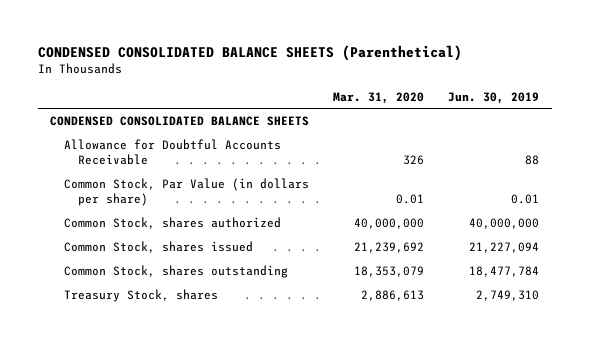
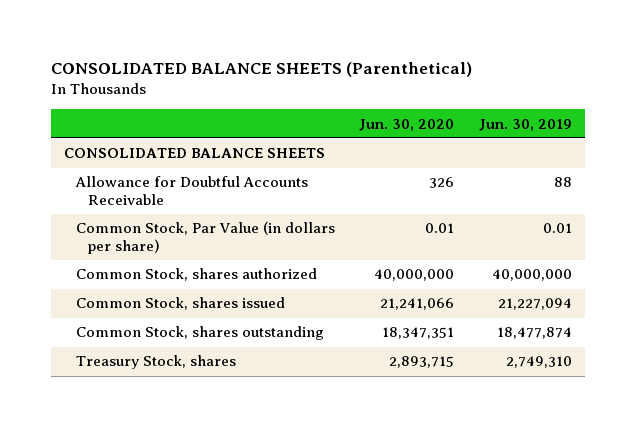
- CONDENSED CONSOLIDATED BALANCE SHEETS (Parenthetical)
+ CONSOLIDATED BALANCE SHEETS (Parenthetical)
- | Mar. 31, 2020 | Jun. 30, 2019
+ | Jun. 30, 2020 | Jun. 30, 2019
- CONDENSED CONSOLIDATED BALANCE SHEETS
+ CONSOLIDATED BALANCE SHEETS
- Common Stock, shares outstanding | 18,353,079 | 18,477,784
+ Common Stock, shares outstanding | 18,347,351 | 18,477,874

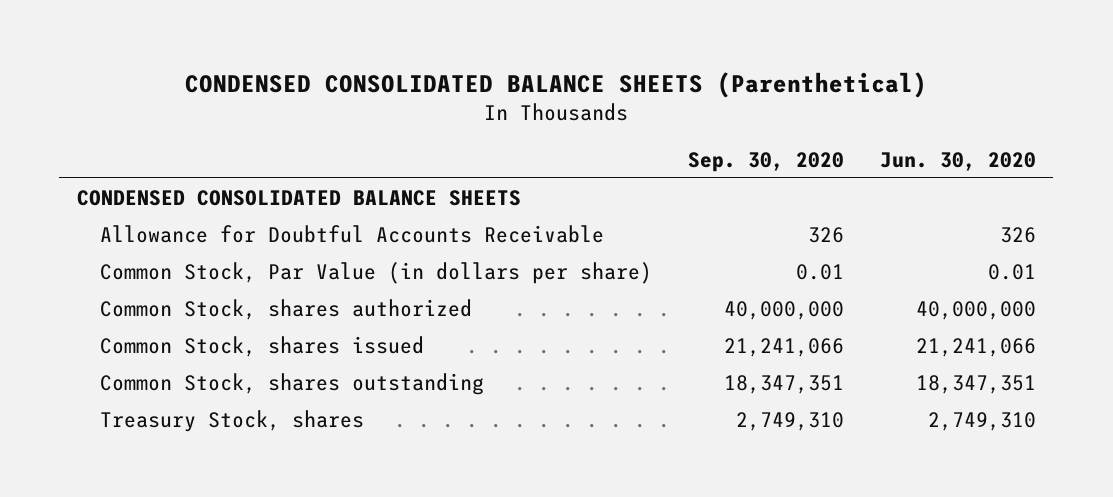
- CONSOLIDATED BALANCE SHEETS (Parenthetical)
+ CONDENSED CONSOLIDATED BALANCE SHEETS (Parenthetical)
- | Jun. 30, 2020 | Jun. 30, 2019
+ | Sep. 30, 2020 | Jun. 30, 2020
- CONSOLIDATED BALANCE SHEETS
+ CONDENSED CONSOLIDATED BALANCE SHEETS
- Treasury Stock, shares | 2,893,715 | 2,749,310
+ Treasury Stock, shares | 2,749,310 | 2,749,310

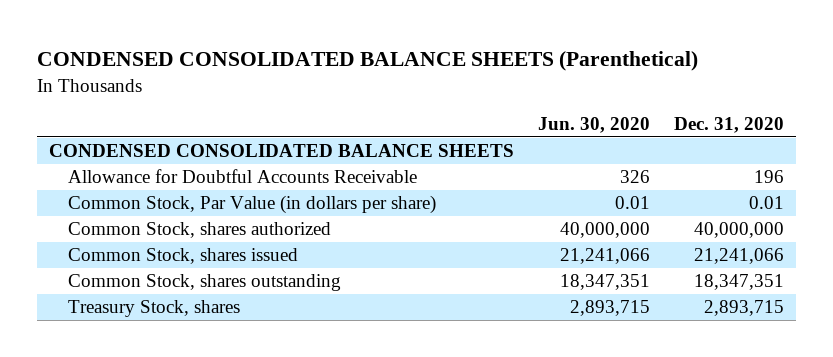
- | Sep. 30, 2020 | Jun. 30, 2020
+ | Jun. 30, 2020 | Dec. 31, 2020
- Treasury Stock, shares | 2,749,310 | 2,749,310
+ Treasury Stock, shares | 2,893,715 | 2,893,715

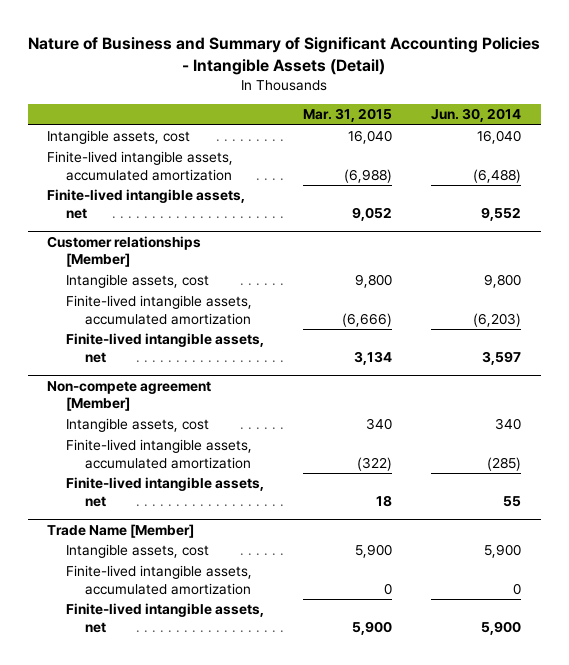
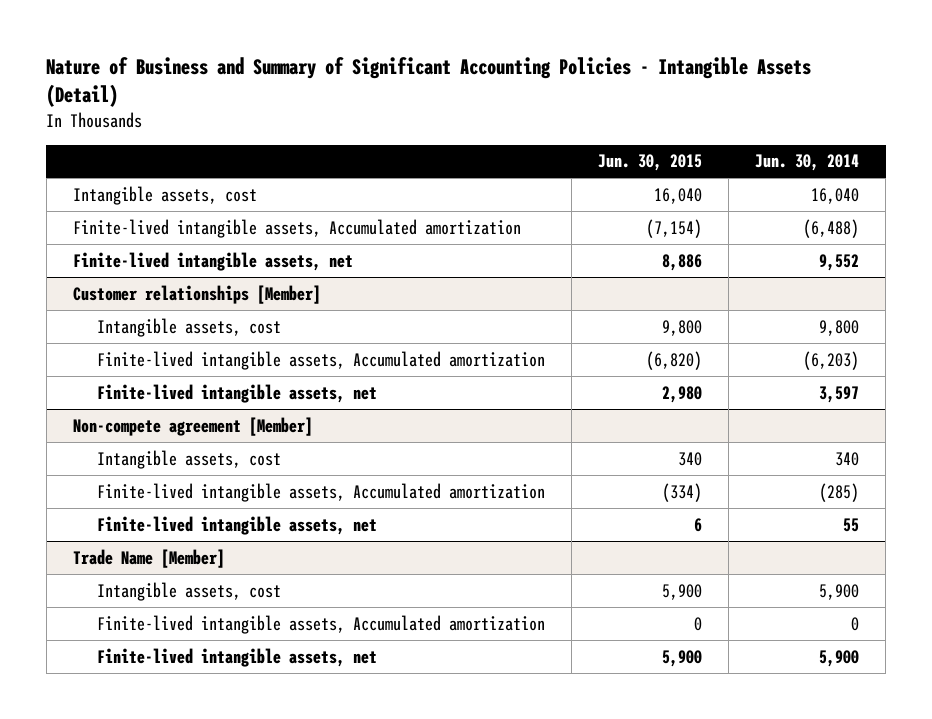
- | Mar. 31, 2015 | Jun. 30, 2014
+ | Jun. 30, 2015 | Jun. 30, 2014
- Finite-lived intangible assets, accumulated amortization | (6,988) | (6,488)
+ Finite-lived intangible assets, Accumulated amortization | (7,154) | (6,488)
@ Customer relationships [Member]
- Finite-lived intangible assets, accumulated amortization | (6,666) | (6,203)
+ Finite-lived intangible assets, Accumulated amortization | (6,820) | (6,203)
@ Non-compete agreement [Member]
- Finite-lived intangible assets, accumulated amortization | (322) | (285)
+ Finite-lived intangible assets, Accumulated amortization | (334) | (285)
@ Trade Name [Member]
- Finite-lived intangible assets, accumulated amortization | 0 | 0
+ Finite-lived intangible assets, Accumulated amortization | 0 | 0

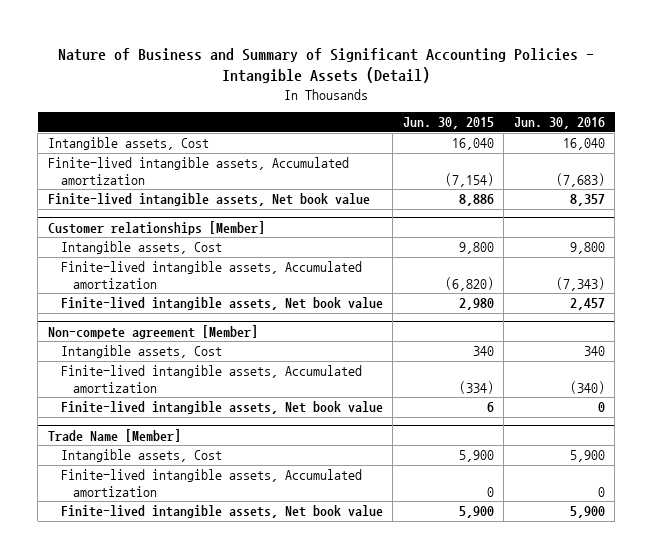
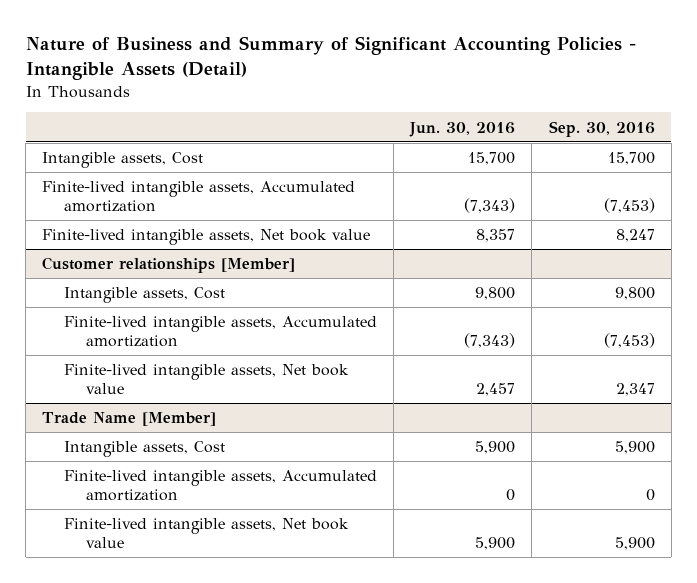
- | Jun. 30, 2015 | Jun. 30, 2016
+ | Jun. 30, 2016 | Sep. 30, 2016
- Intangible assets, Cost | 16,040 | 16,040
- Finite-lived intangible assets, Accumulated amortization | (7,154) | (7,683)
+ Intangible assets, Cost | 15,700 | 15,700
+ Finite-lived intangible assets, Accumulated amortization | (7,343) | (7,453)
- Non-compete agreement [Member]
- Intangible assets, Cost | 340 | 340
- Finite-lived intangible assets, Accumulated amortization | (334) | (340)
- Finite-lived intangible assets, Net book value | 6 | 0

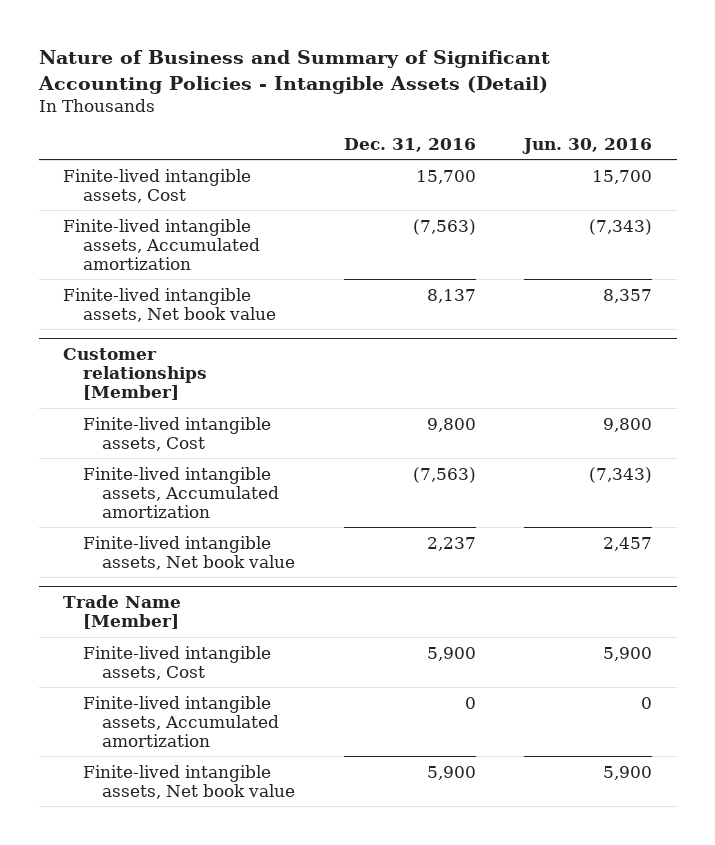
- | Jun. 30, 2016 | Sep. 30, 2016
+ | Dec. 31, 2016 | Jun. 30, 2016
- Intangible assets, Cost | 15,700 | 15,700
+ Finite-lived intangible assets, Cost | 15,700 | 15,700
@ Customer relationships [Member]
- Intangible assets, Cost | 9,800 | 9,800
+ Finite-lived intangible assets, Cost | 9,800 | 9,800
@ Trade Name [Member]
- Intangible assets, Cost | 5,900 | 5,900
+ Finite-lived intangible assets, Cost | 5,900 | 5,900

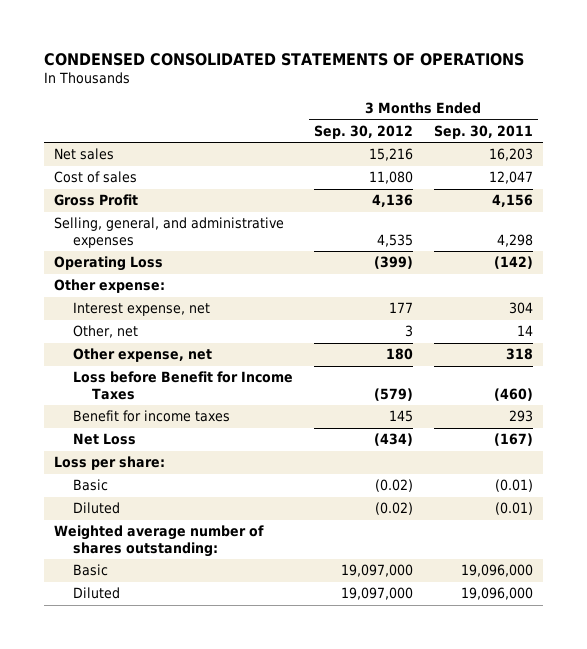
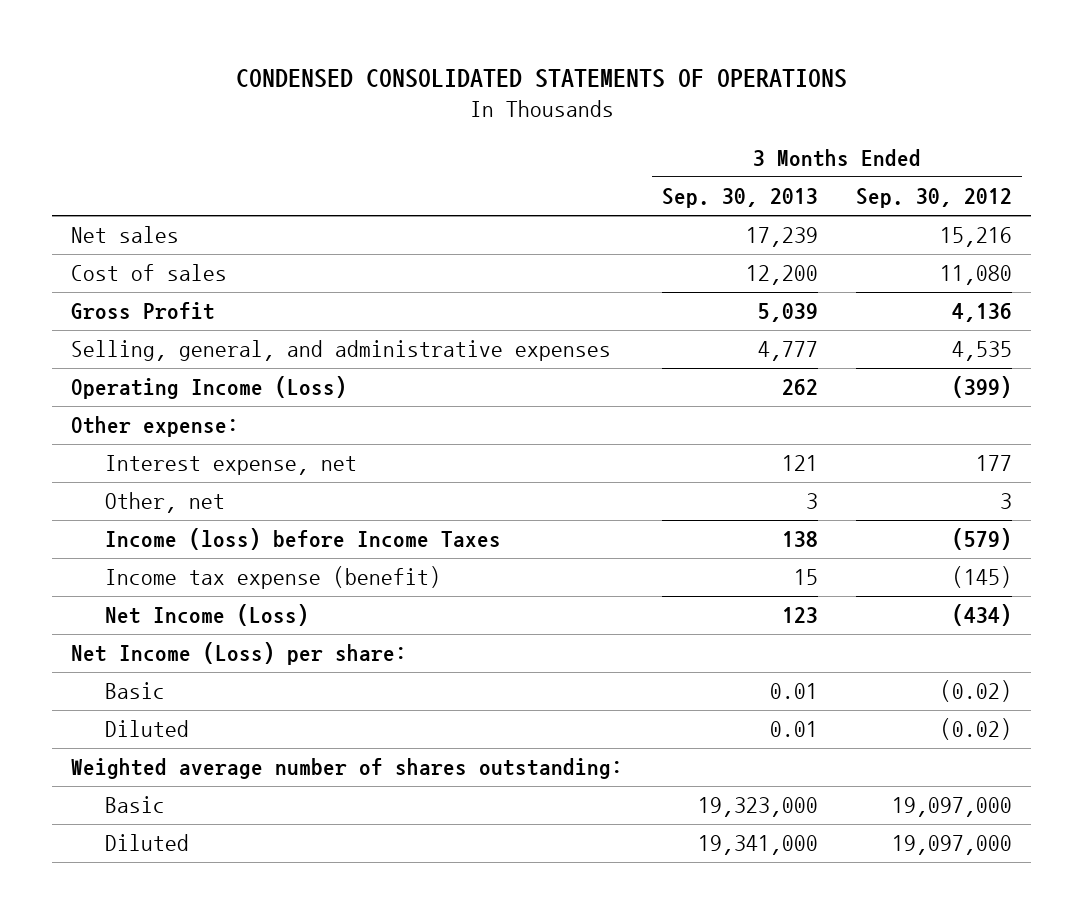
- | 3 Months Ended Sep. 30, 2012 | 3 Months Ended Sep. 30, 2011
+ | 3 Months Ended Sep. 30, 2013 | 3 Months Ended Sep. 30, 2012
- Operating Loss | (399) | (142)
+ Operating Income (Loss) | 262 | (399)
- Other expense, net | 180 | 318
- Loss before Benefit for Income Taxes | (579) | (460)
- Benefit for income taxes | 145 | 293
- Net Loss | (434) | (167)
- Loss per share:
+ Income (loss) before Income Taxes | 138 | (579)
+ Income tax expense (benefit) | 15 | (145)
+ Net Income (Loss) | 123 | (434)
+ Net Income (Loss) per share:

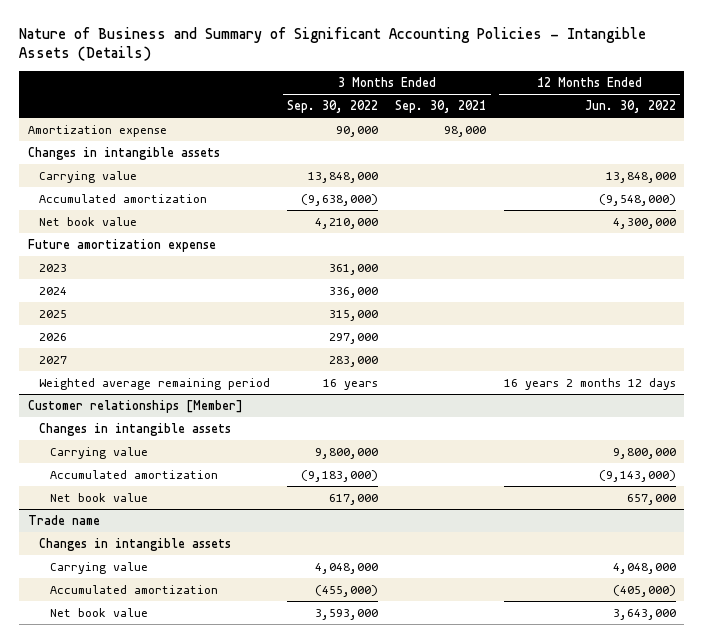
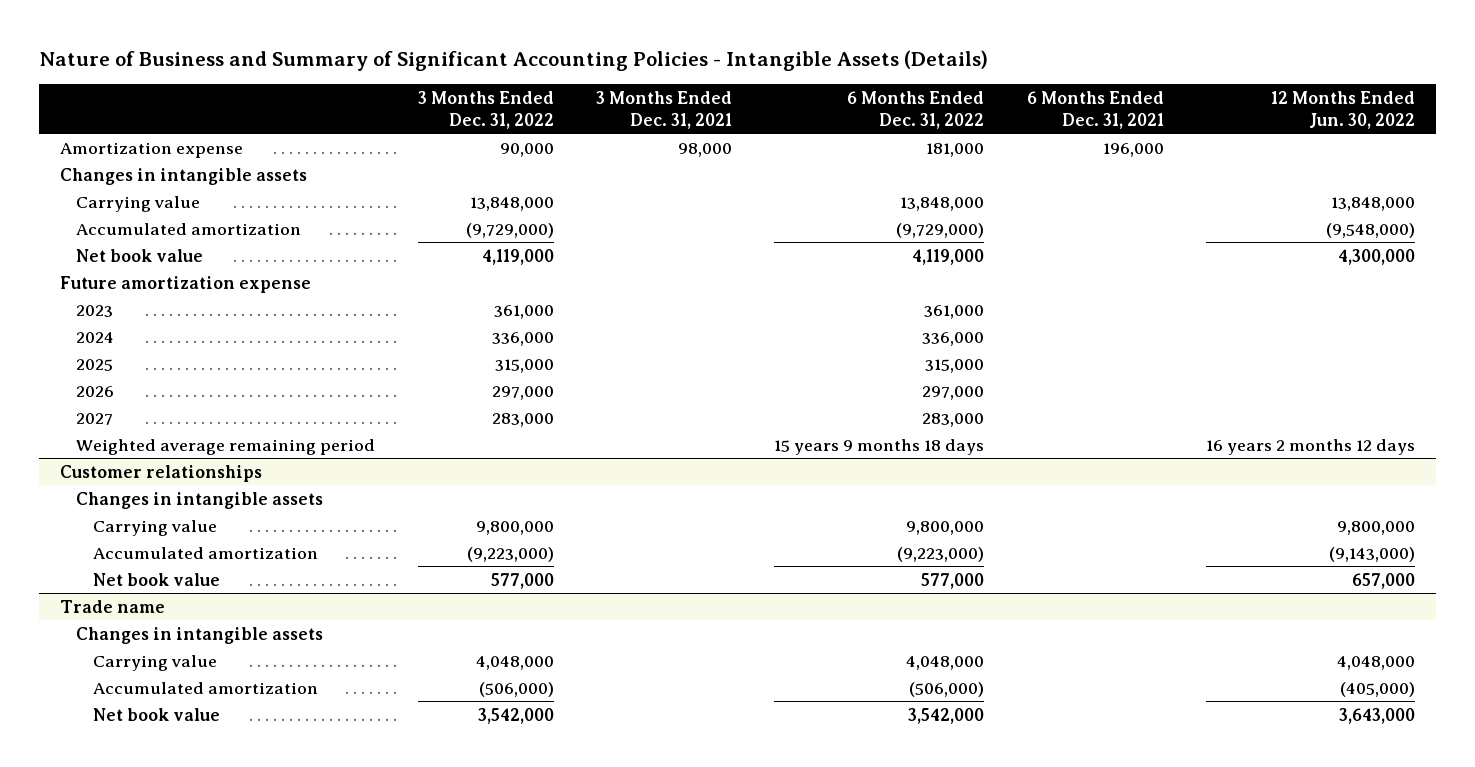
- | 3 Months Ended Sep. 30, 2022 | 3 Months Ended Sep. 30, 2021 | 12 Months Ended Jun. 30, 2022
+ | 3 Months Ended Dec. 31, 2022 | 3 Months Ended Dec. 31, 2021 | 6 Months Ended Dec. 31, 2022 | 6 Months Ended Dec. 31, 2021 | 12 Months Ended Jun. 30, 2022
- Customer relationships [Member]
+ Customer relationships

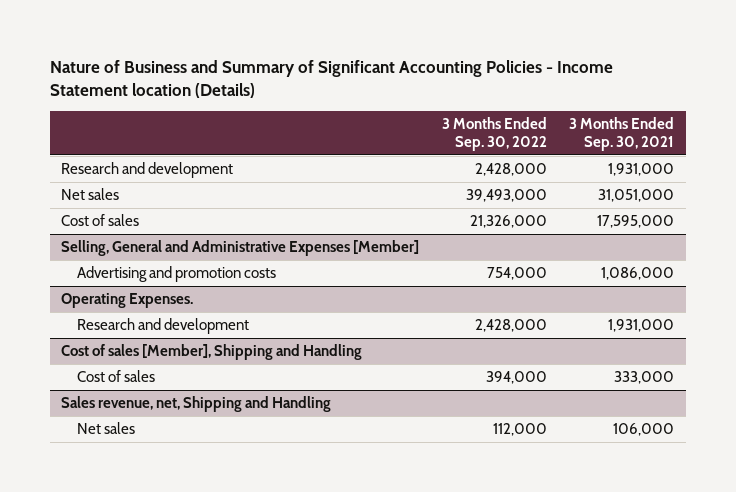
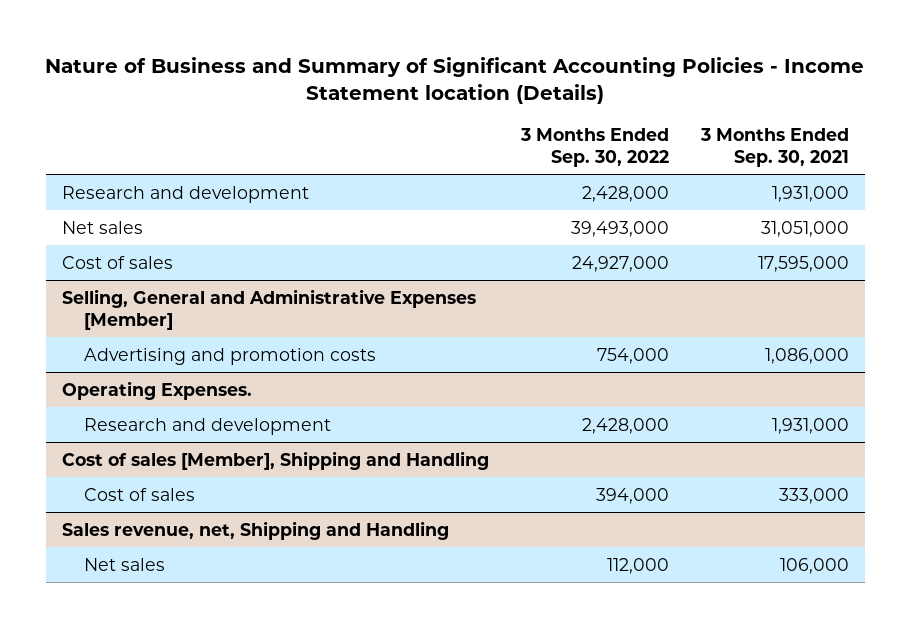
- Cost of sales | 21,326,000 | 17,595,000
+ Cost of sales | 24,927,000 | 17,595,000

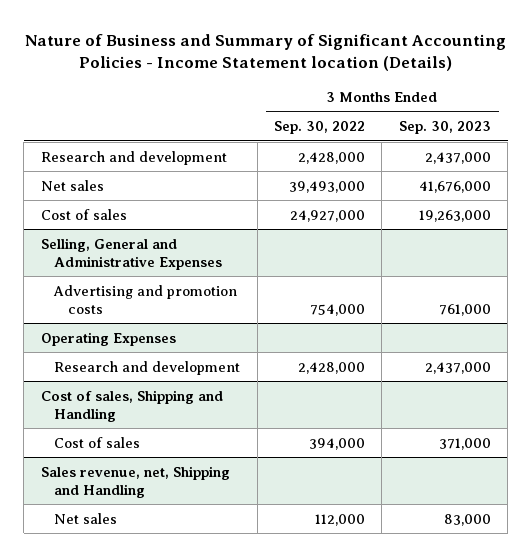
- | 3 Months Ended Sep. 30, 2022 | 3 Months Ended Sep. 30, 2021
+ | 3 Months Ended Sep. 30, 2022 | 3 Months Ended Sep. 30, 2023
- Selling, General and Administrative Expenses [Member]
+ Selling, General and Administrative Expenses
- Operating Expenses.
+ Operating Expenses
- Cost of sales [Member], Shipping and Handling
+ Cost of sales, Shipping and Handling

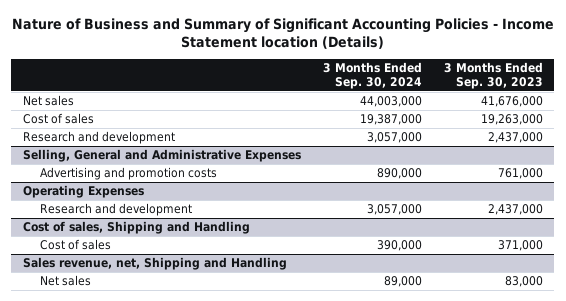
- | 3 Months Ended Sep. 30, 2022 | 3 Months Ended Sep. 30, 2023
+ | 3 Months Ended Sep. 30, 2024 | 3 Months Ended Sep. 30, 2023
moved down: Research and development | 3,057,000 | 2,437,000

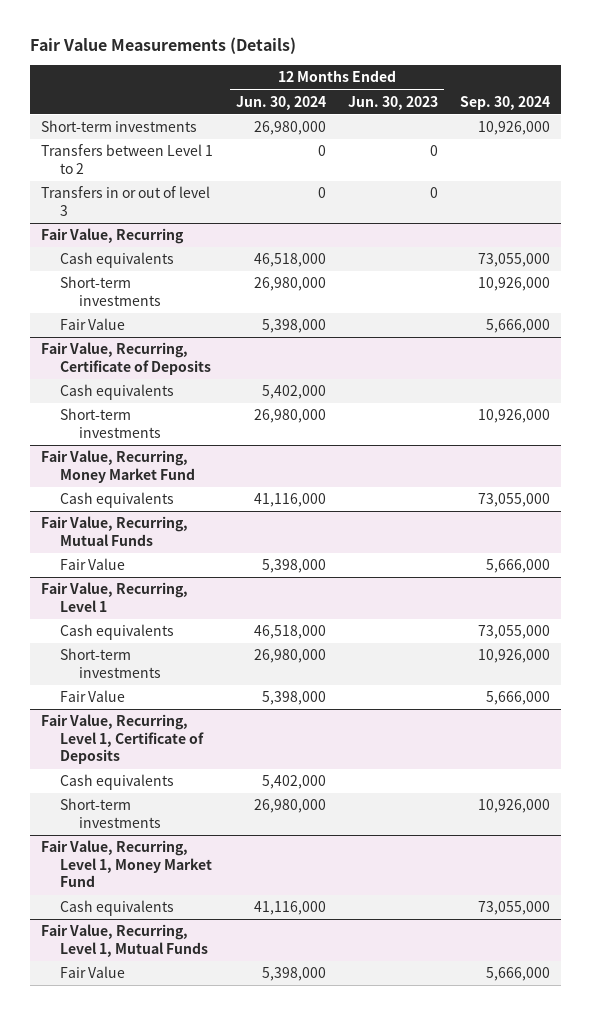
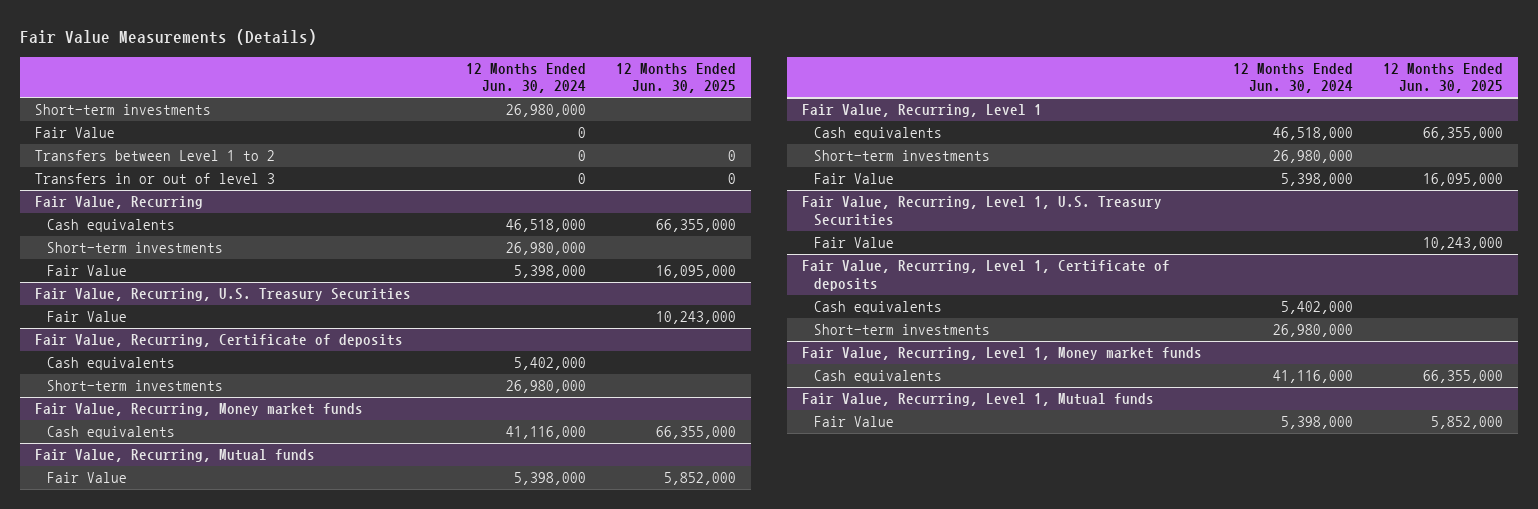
- | 12 Months Ended Jun. 30, 2024 | 12 Months Ended Jun. 30, 2023 | Sep. 30, 2024
+ | 12 Months Ended Jun. 30, 2024 | 12 Months Ended Jun. 30, 2025
+ Fair Value | 0 |
- Fair Value, Recurring, Certificate of Deposits
+ Fair Value, Recurring, U.S. Treasury Securities
+ Fair Value | | 10,243,000
+ Fair Value, Recurring, Certificate of deposits
- Fair Value, Recurring, Money Market Fund
+ Fair Value, Recurring, Money market funds
- Fair Value, Recurring, Mutual Funds
+ Fair Value, Recurring, Mutual funds
- Fair Value, Recurring, Level 1, Certificate of Deposits
+ Fair Value, Recurring, Level 1, U.S. Treasury Securities
+ Fair Value | | 10,243,000
+ Fair Value, Recurring, Level 1, Certificate of deposits
- Fair Value, Recurring, Level 1, Money Market Fund
+ Fair Value, Recurring, Level 1, Money market funds
- Fair Value, Recurring, Level 1, Mutual Funds
+ Fair Value, Recurring, Level 1, Mutual funds

